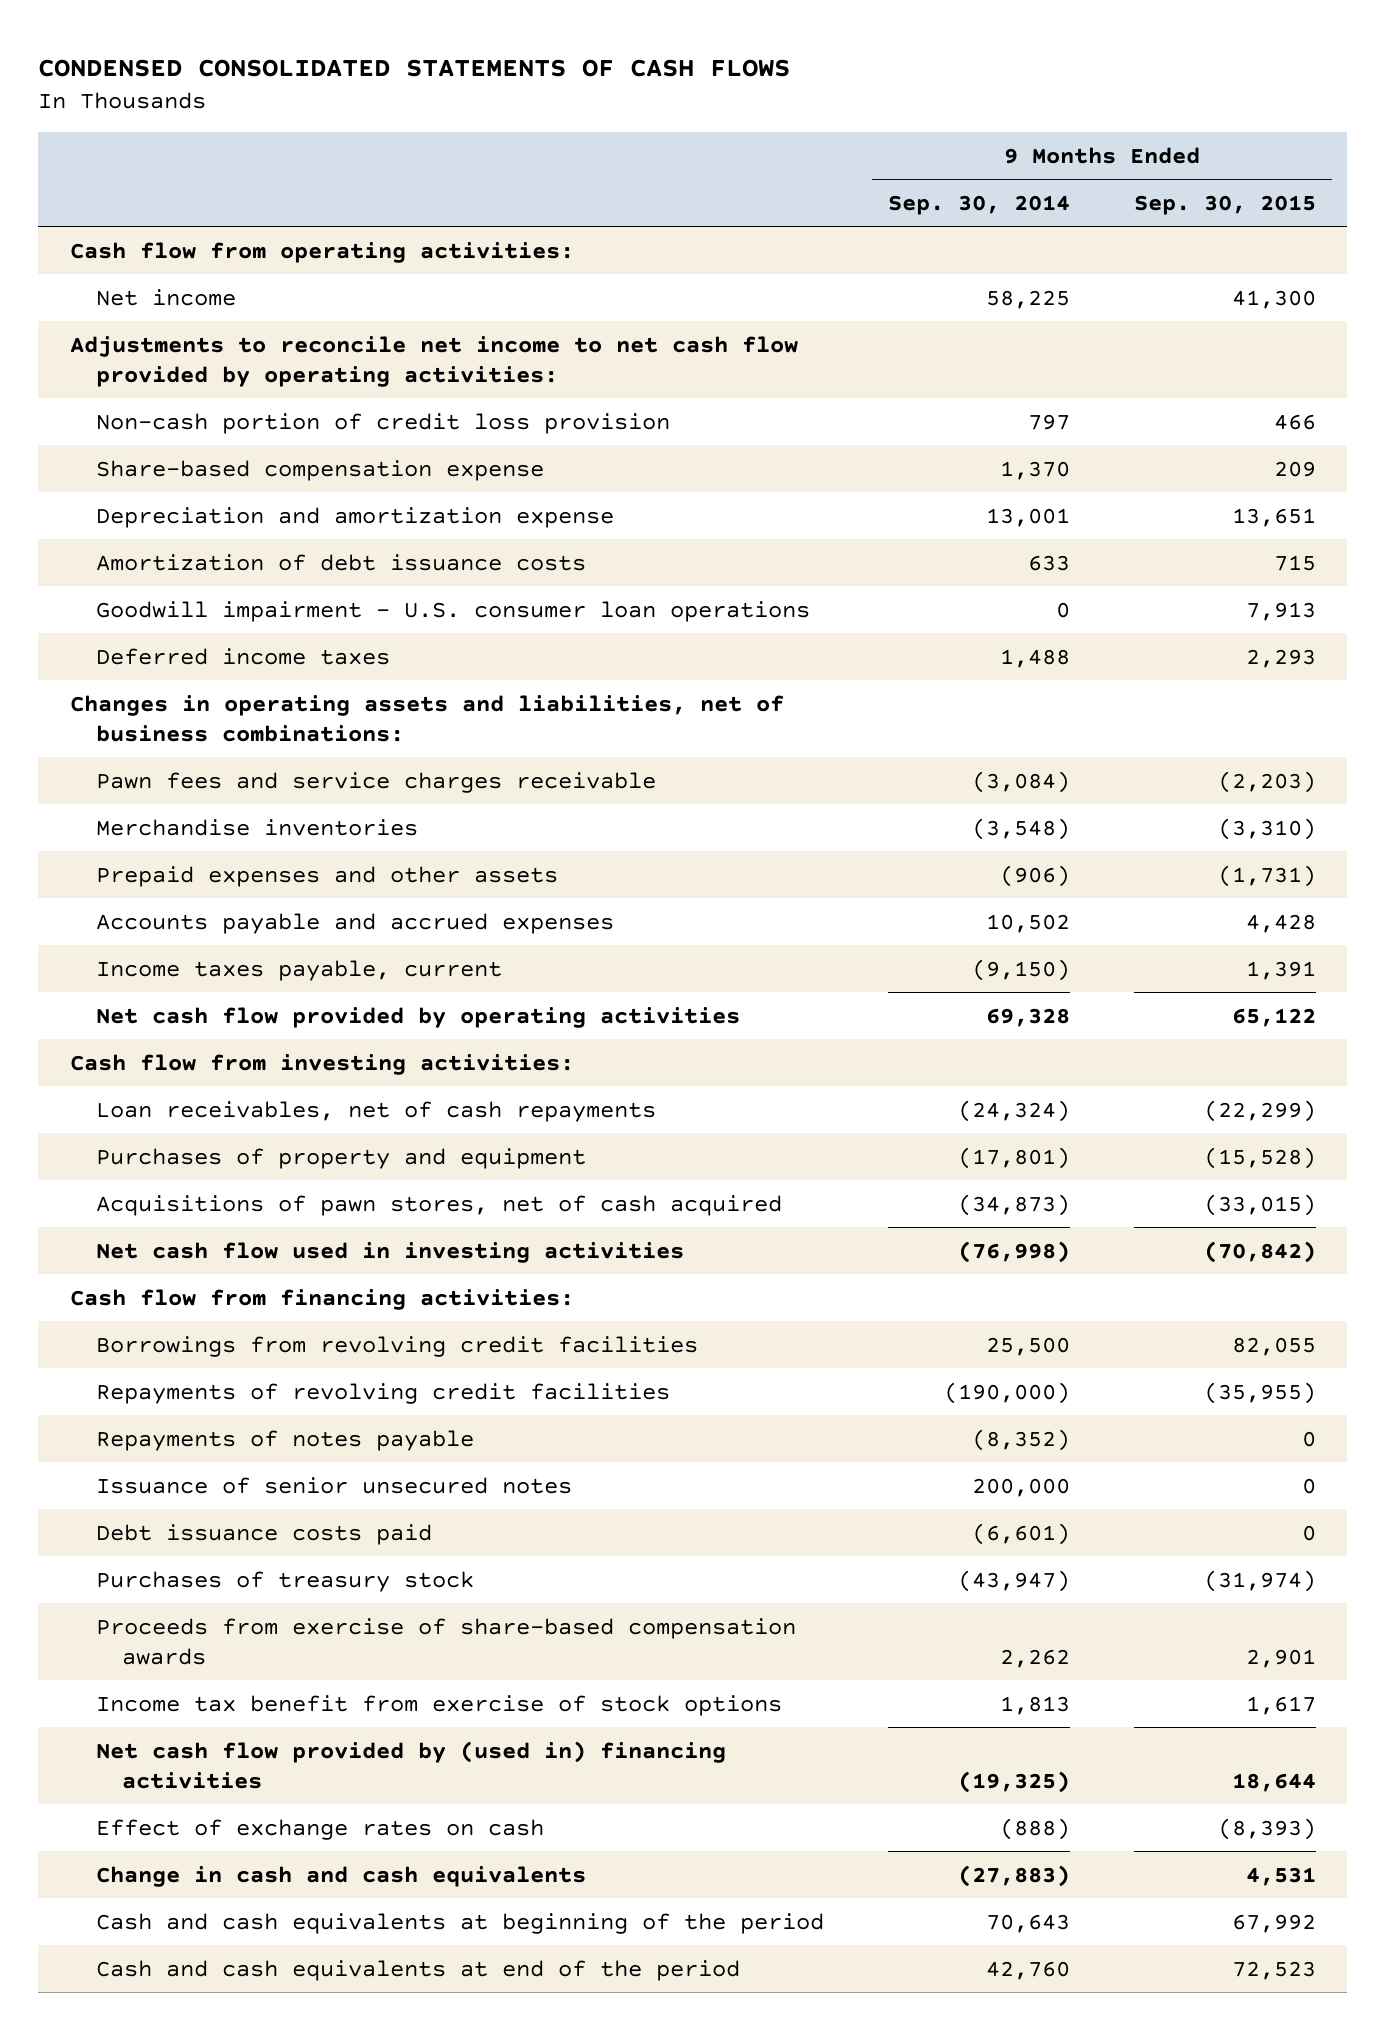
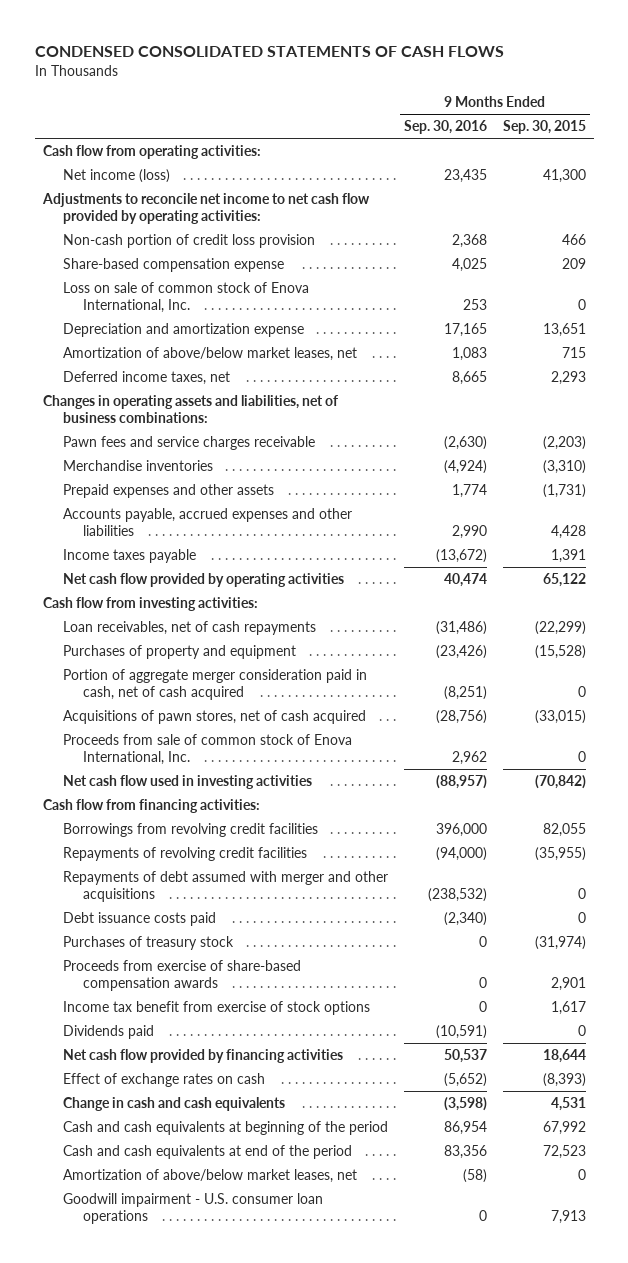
- | 9 Months Ended Sep. 30, 2014 | 9 Months Ended Sep. 30, 2015
+ | 9 Months Ended Sep. 30, 2016 | 9 Months Ended Sep. 30, 2015
- Net income | 58,225 | 41,300
+ Net income (loss) | 23,435 | 41,300
+ Loss on sale of common stock of Enova International, Inc. | 253 | 0
- Amortization of debt issuance costs | 633 | 715
- Deferred income taxes | 1,488 | 2,293
+ Amortization of above/below market leases, net | 1,083 | 715
+ Deferred income taxes, net | 8,665 | 2,293
- Accounts payable and accrued expenses | 10,502 | 4,428
- Income taxes payable, current | (9,150) | 1,391
+ Accounts payable, accrued expenses and other liabilities | 2,990 | 4,428
+ Income taxes payable | (13,672) | 1,391
+ Portion of aggregate merger consideration paid in cash, net of cash acquired | (8,251) | 0
+ Proceeds from sale of common stock of Enova International, Inc. | 2,962 | 0
- Repayments of notes payable | (8,352) | 0
- Issuance of senior unsecured notes | 200,000 | 0
+ Repayments of debt assumed with merger and other acquisitions | (238,532) | 0
- Net cash flow provided by (used in) financing activities | (19,325) | 18,644
+ Dividends paid | (10,591) | 0
+ Net cash flow provided by financing activities | 50,537 | 18,644
+ Amortization of above/below market leases, net | (58) | 0
moved down: Goodwill impairment - U.S. consumer loan operations | 0 | 7,913

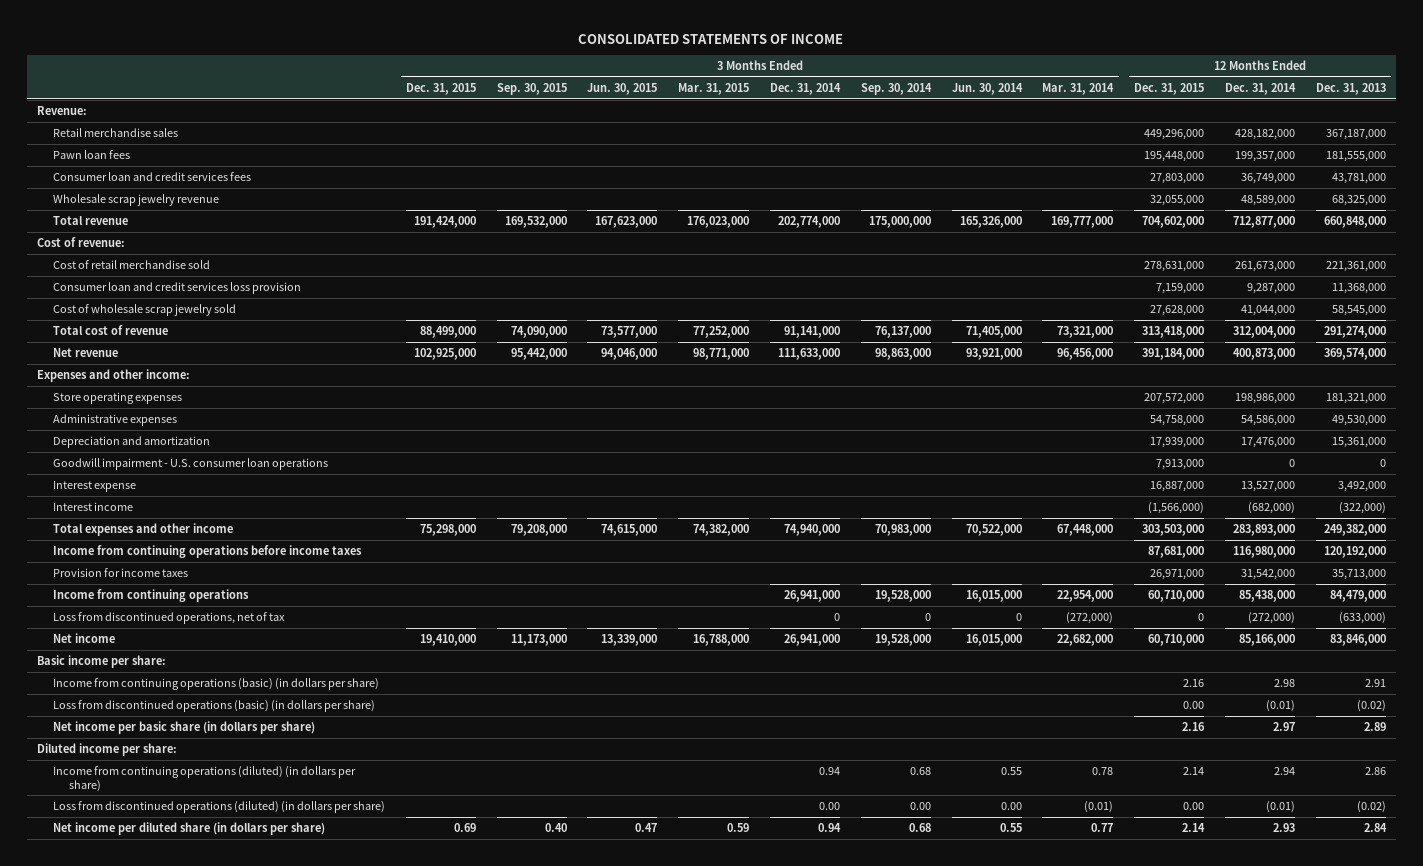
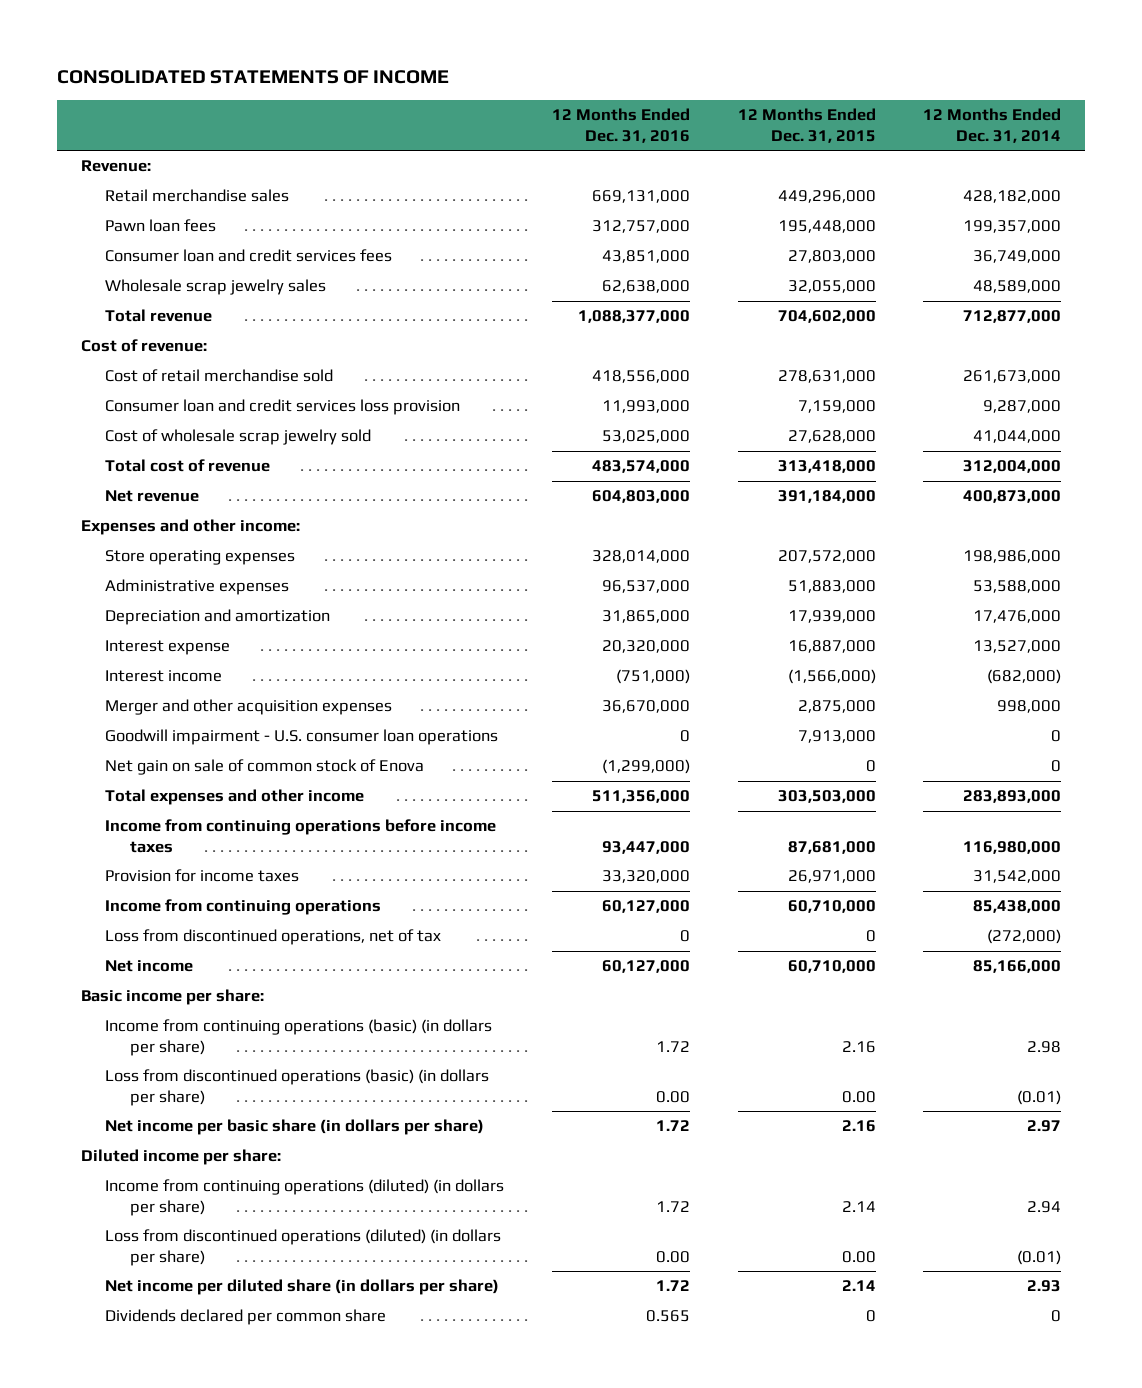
- | 3 Months Ended Dec. 31, 2015 | 3 Months Ended Sep. 30, 2015 | 3 Months Ended Jun. 30, 2015 | 3 Months Ended Mar. 31, 2015 | 3 Months Ended Dec. 31, 2014 | 3 Months Ended Sep. 30, 2014 | 3 Months Ended Jun. 30, 2014 | 3 Months Ended Mar. 31, 2014 | 12 Months Ended Dec. 31, 2015 | 12 Months Ended Dec. 31, 2014 | 12 Months Ended Dec. 31, 2013
+ | 12 Months Ended Dec. 31, 2016 | 12 Months Ended Dec. 31, 2015 | 12 Months Ended Dec. 31, 2014
- Wholesale scrap jewelry revenue | | | | | | | | | 32,055,000 | 48,589,000 | 68,325,000
+ Wholesale scrap jewelry sales | 62,638,000 | 32,055,000 | 48,589,000
- Administrative expenses | | | | | | | | | 54,758,000 | 54,586,000 | 49,530,000
+ Administrative expenses | 96,537,000 | 51,883,000 | 53,588,000
+ Merger and other acquisition expenses | 36,670,000 | 2,875,000 | 998,000
moved down: Goodwill impairment - U.S. consumer loan operations | 0 | 7,913,000 | 0
+ Net gain on sale of common stock of Enova | (1,299,000) | 0 | 0
+ Dividends declared per common share | 0.565 | 0 | 0

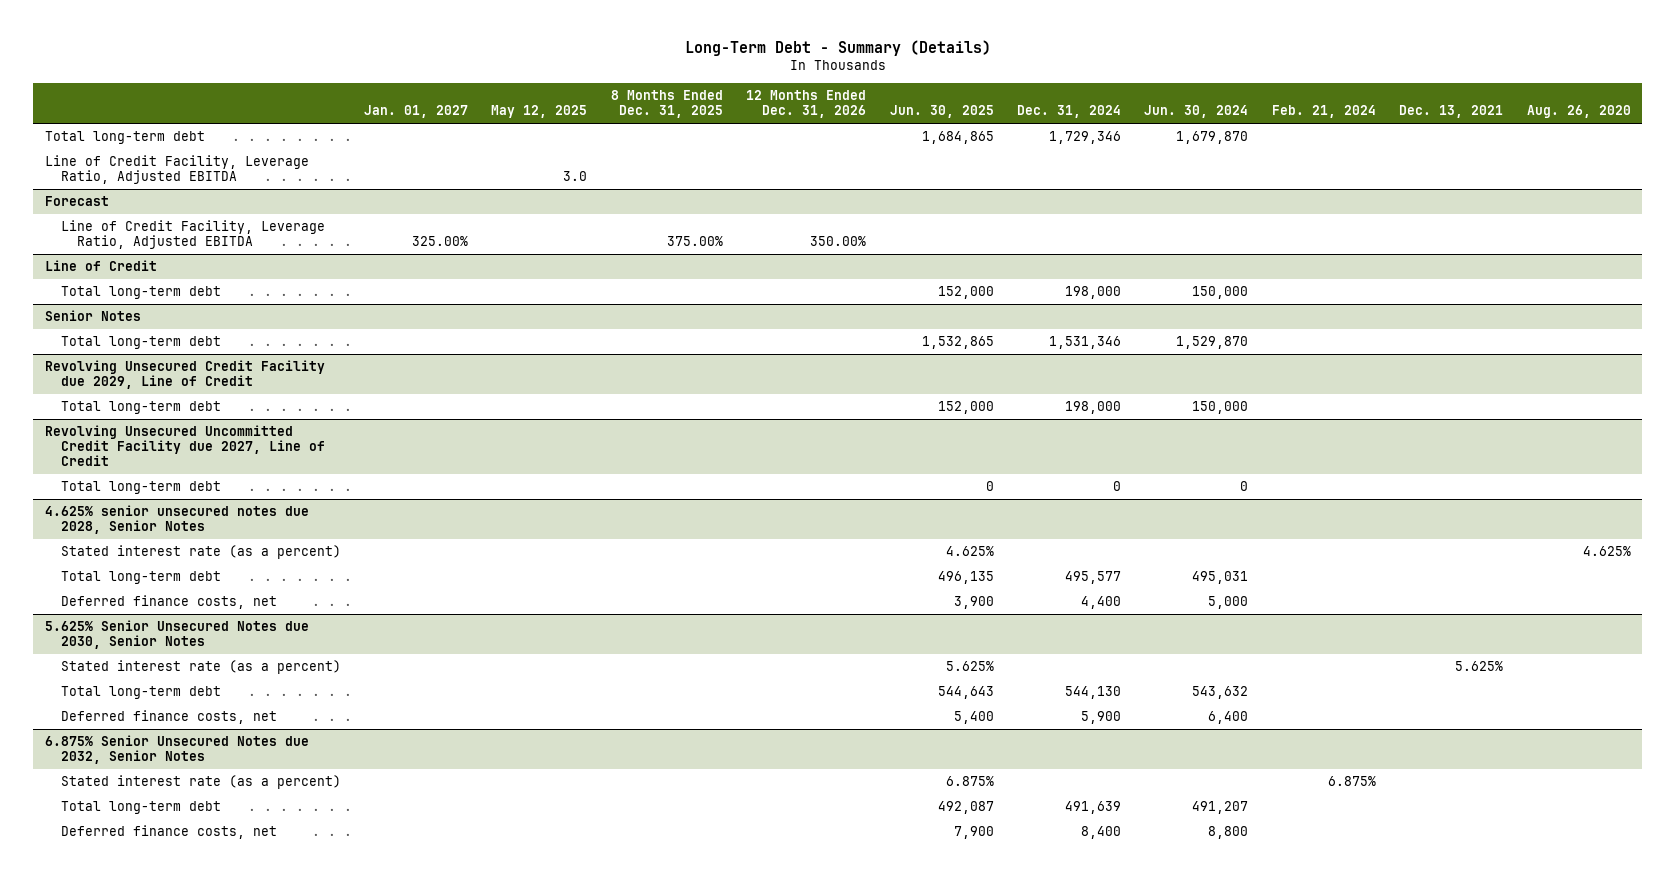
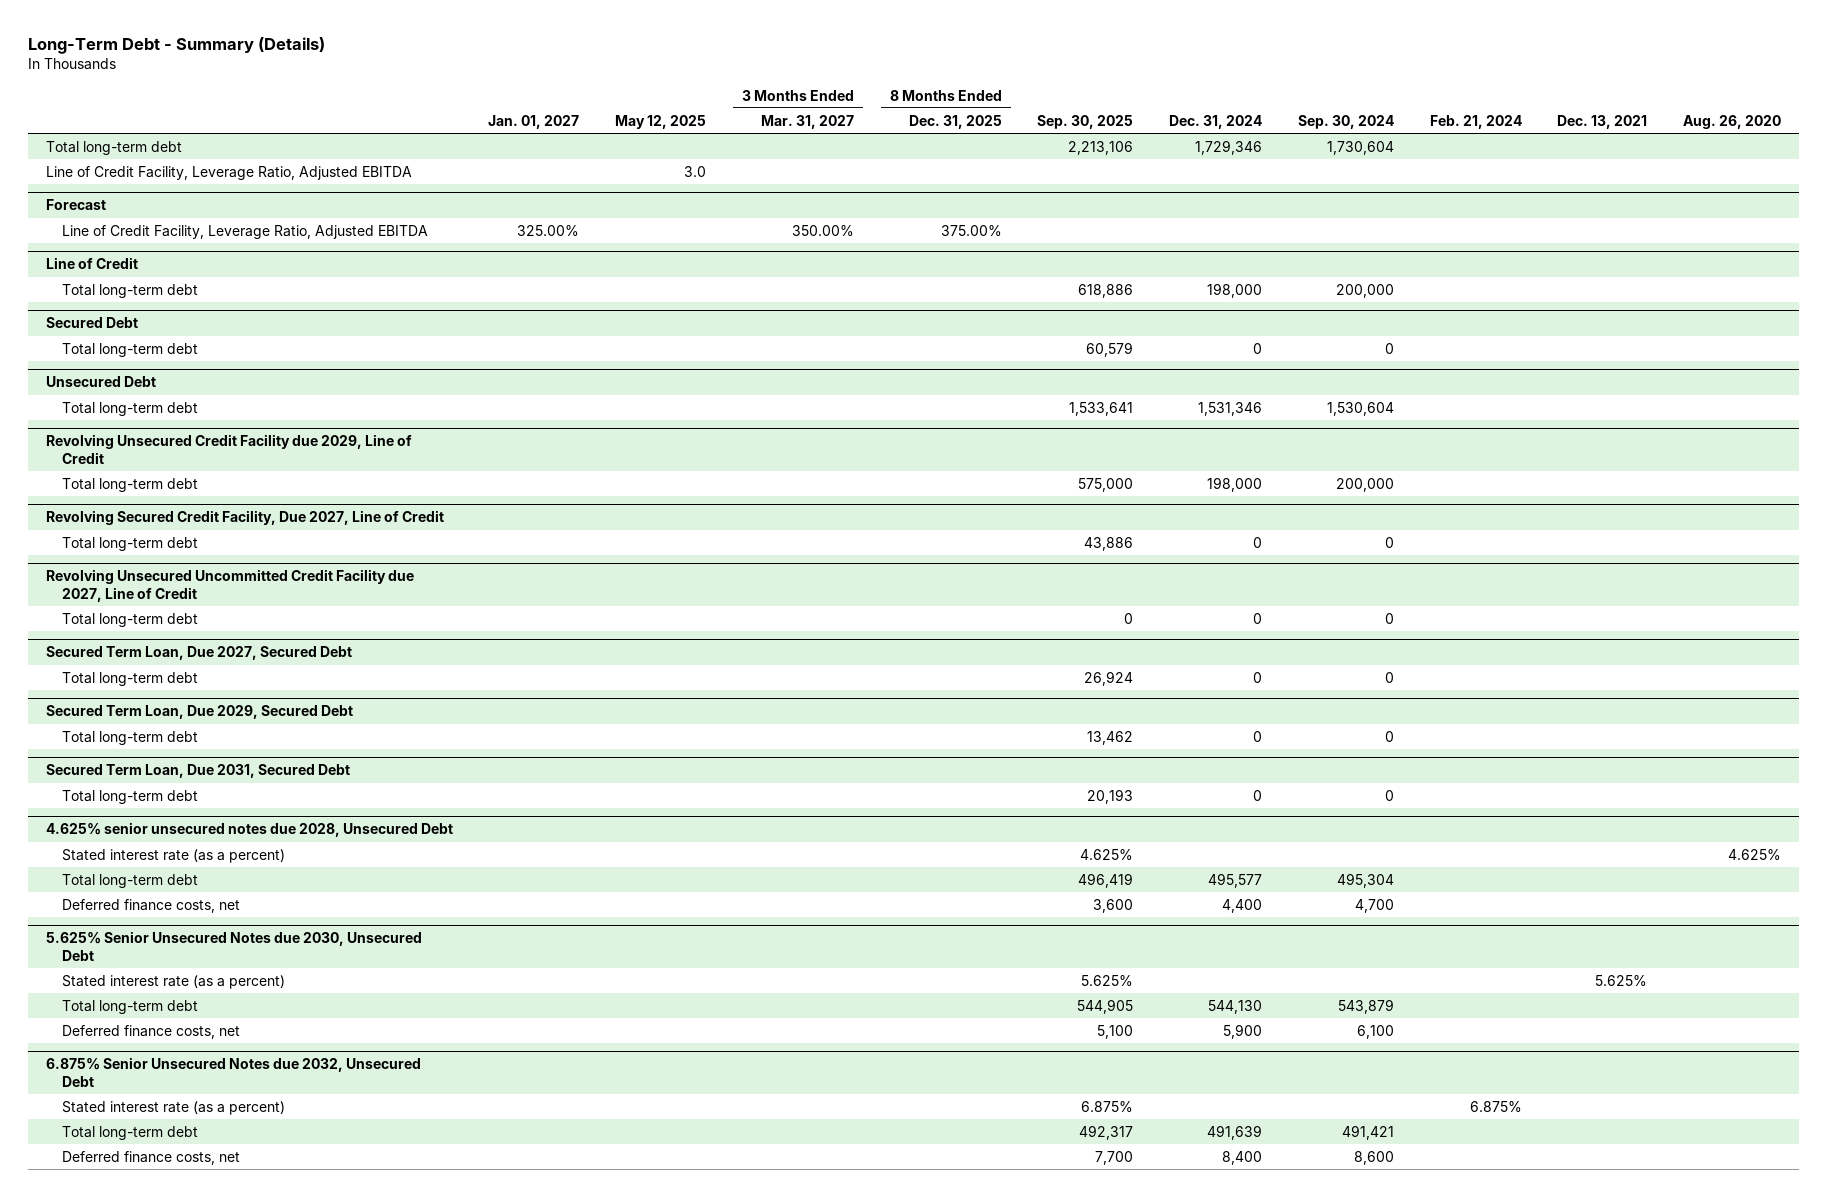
- | Jan. 01, 2027 | May 12, 2025 | 8 Months Ended Dec. 31, 2025 | 12 Months Ended Dec. 31, 2026 | Jun. 30, 2025 | Dec. 31, 2024 | Jun. 30, 2024 | Feb. 21, 2024 | Dec. 13, 2021 | Aug. 26, 2020
+ | Jan. 01, 2027 | May 12, 2025 | 3 Months Ended Mar. 31, 2027 | 8 Months Ended Dec. 31, 2025 | Sep. 30, 2025 | Dec. 31, 2024 | Sep. 30, 2024 | Feb. 21, 2024 | Dec. 13, 2021 | Aug. 26, 2020
- Senior Notes
+ Secured Debt
+ Total long-term debt | | | | | 60,579 | 0 | 0 | | |
+ Unsecured Debt
+ Revolving Secured Credit Facility, Due 2027, Line of Credit
+ Total long-term debt | | | | | 43,886 | 0 | 0 | | |
- 4.625% senior unsecured notes due 2028, Senior Notes
+ Secured Term Loan, Due 2027, Secured Debt
+ Total long-term debt | | | | | 26,924 | 0 | 0 | | |
+ Secured Term Loan, Due 2029, Secured Debt
+ Total long-term debt | | | | | 13,462 | 0 | 0 | | |
+ Secured Term Loan, Due 2031, Secured Debt
+ Total long-term debt | | | | | 20,193 | 0 | 0 | | |
+ 4.625% senior unsecured notes due 2028, Unsecured Debt
- 5.625% Senior Unsecured Notes due 2030, Senior Notes
+ 5.625% Senior Unsecured Notes due 2030, Unsecured Debt
- 6.875% Senior Unsecured Notes due 2032, Senior Notes
+ 6.875% Senior Unsecured Notes due 2032, Unsecured Debt

